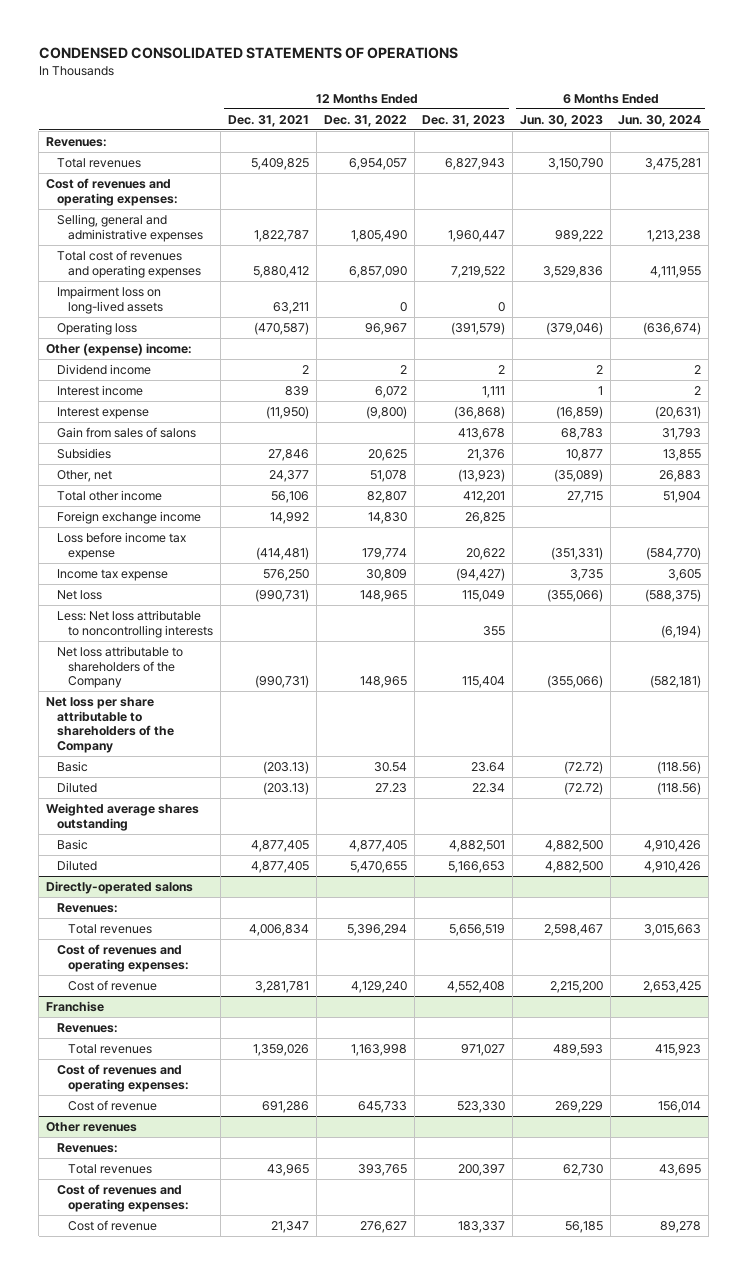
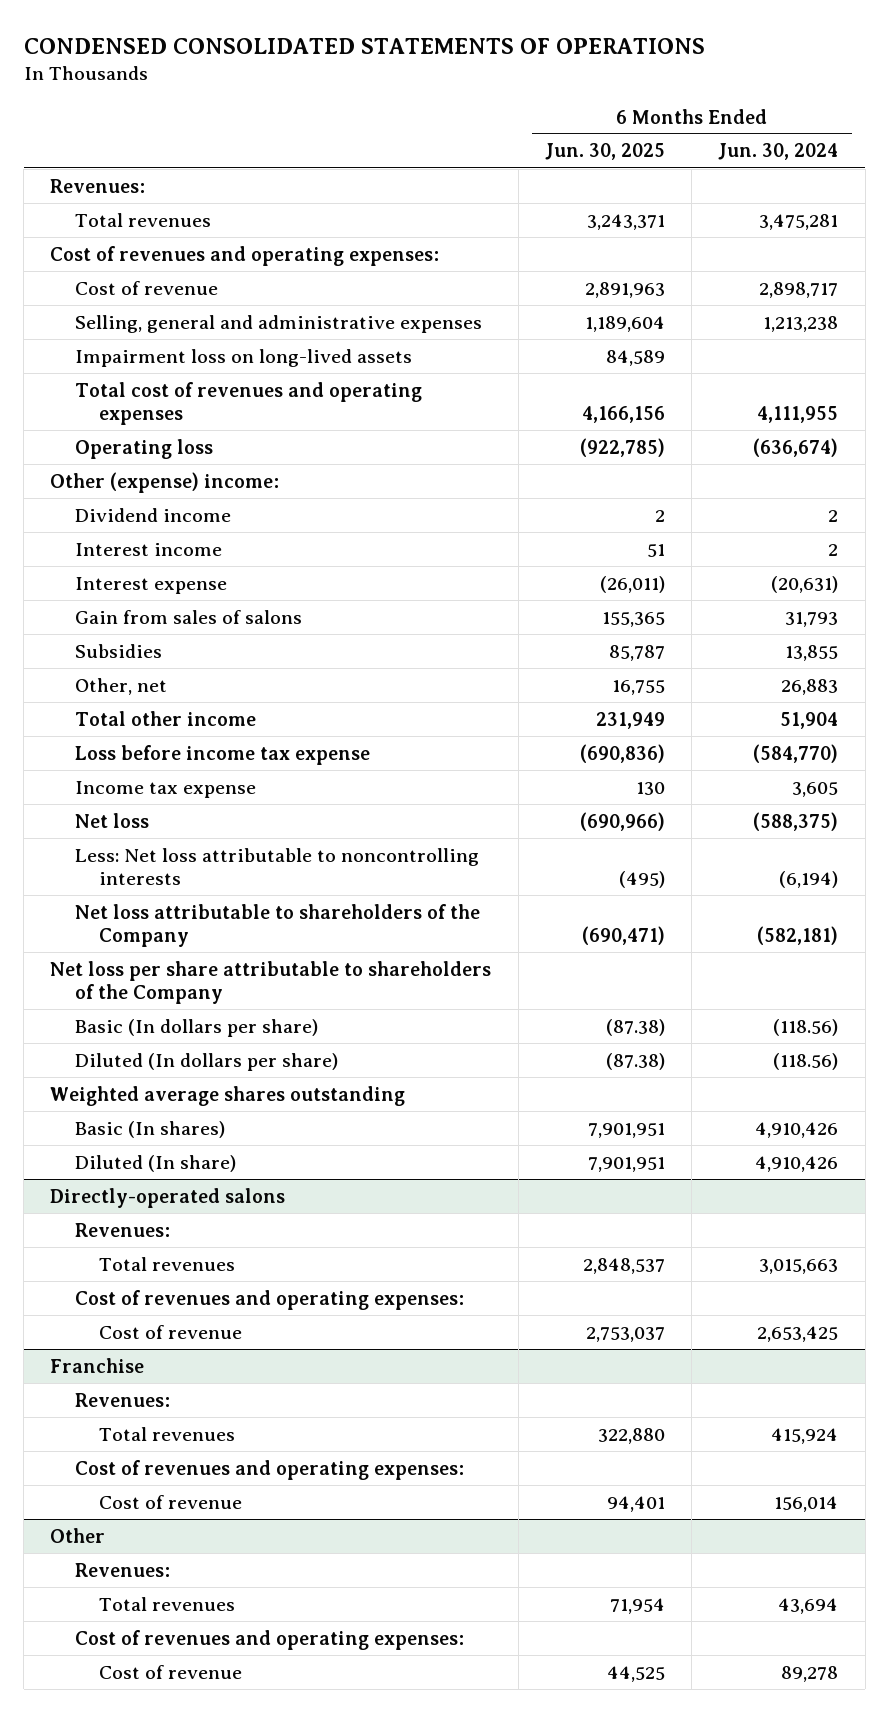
- | 12 Months Ended Dec. 31, 2021 | 12 Months Ended Dec. 31, 2022 | 12 Months Ended Dec. 31, 2023 | 6 Months Ended Jun. 30, 2023 | 6 Months Ended Jun. 30, 2024
+ | 6 Months Ended Jun. 30, 2025 | 6 Months Ended Jun. 30, 2024
+ Cost of revenue | 2,891,963 | 2,898,717
moved down: Total cost of revenues and operating expenses | 4,166,156 | 4,111,955
- Foreign exchange income | 14,992 | 14,830 | 26,825 | |
- Basic | (203.13) | 30.54 | 23.64 | (72.72) | (118.56)
- Diluted | (203.13) | 27.23 | 22.34 | (72.72) | (118.56)
+ Basic (In dollars per share) | (87.38) | (118.56)
+ Diluted (In dollars per share) | (87.38) | (118.56)
- Basic | 4,877,405 | 4,877,405 | 4,882,501 | 4,882,500 | 4,910,426
- Diluted | 4,877,405 | 5,470,655 | 5,166,653 | 4,882,500 | 4,910,426
+ Basic (In shares) | 7,901,951 | 4,910,426
+ Diluted (In share) | 7,901,951 | 4,910,426
@ Franchise
- Total revenues | 1,359,026 | 1,163,998 | 971,027 | 489,593 | 415,923
+ Total revenues | 322,880 | 415,924
- Other revenues
+ Other
- Total revenues | 43,965 | 393,765 | 200,397 | 62,730 | 43,695
+ Total revenues | 71,954 | 43,694

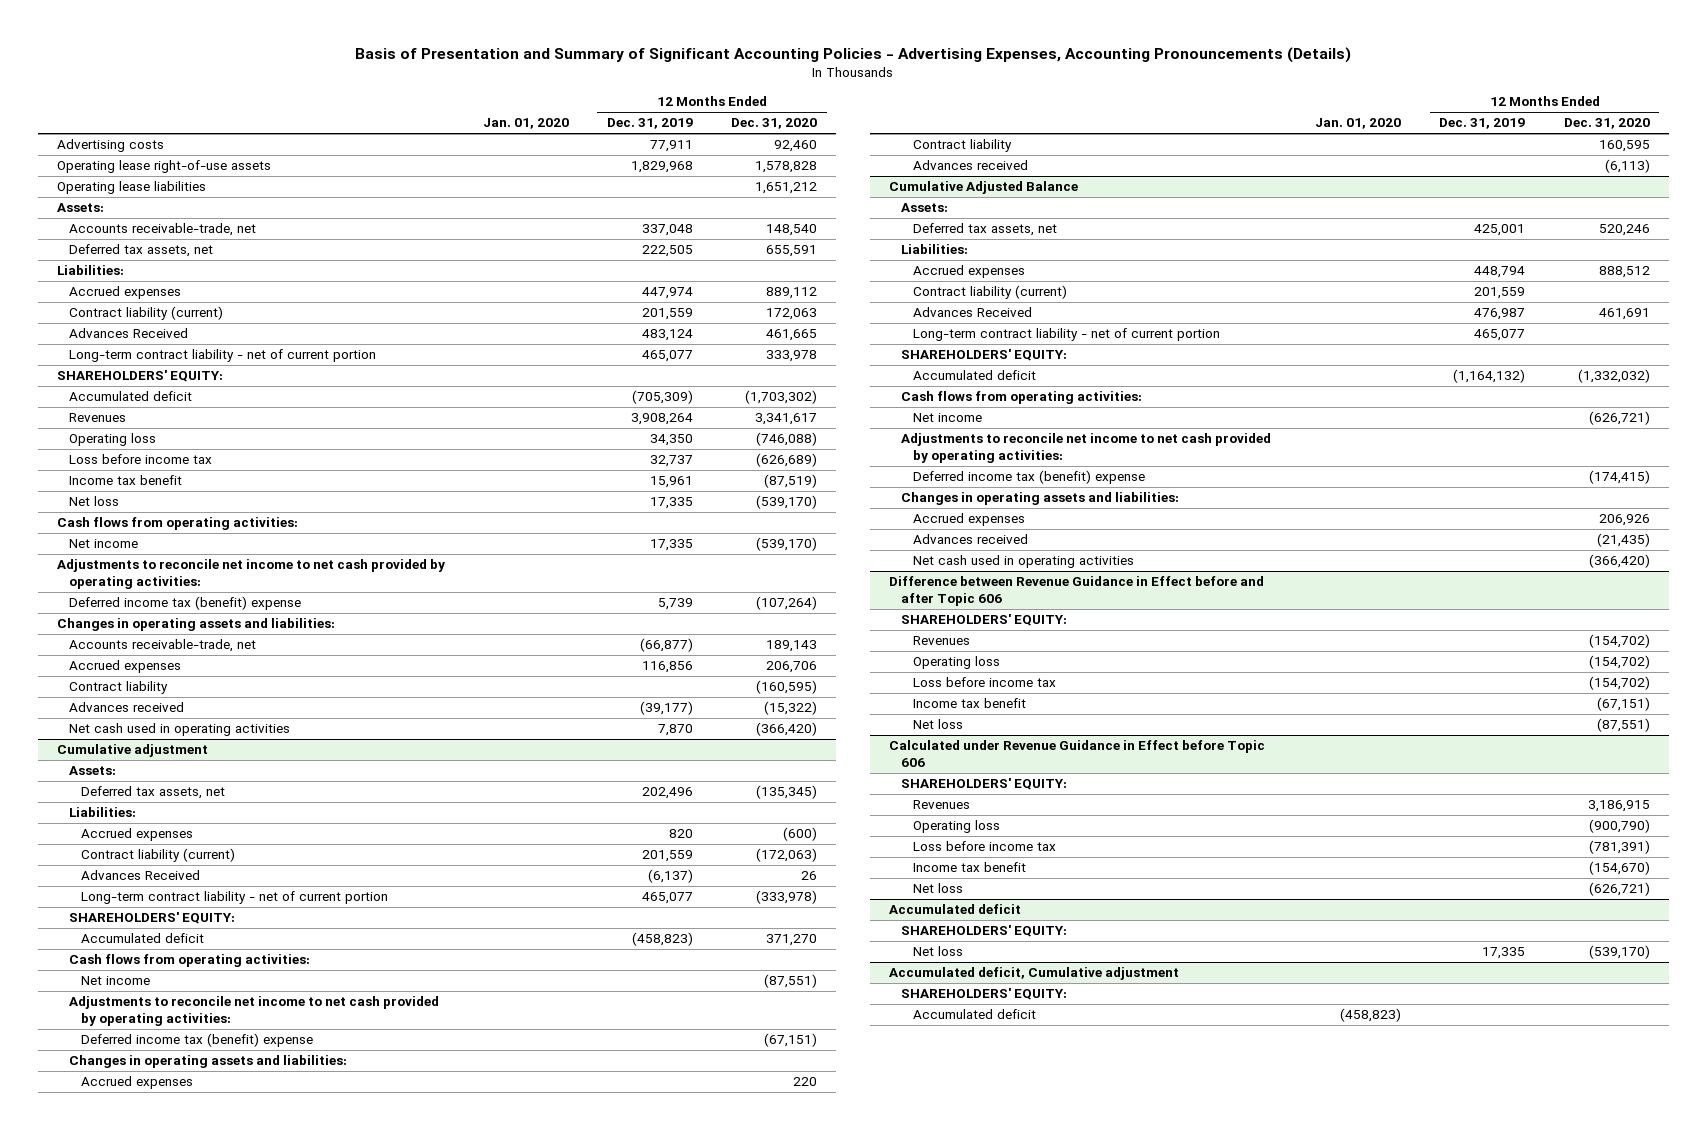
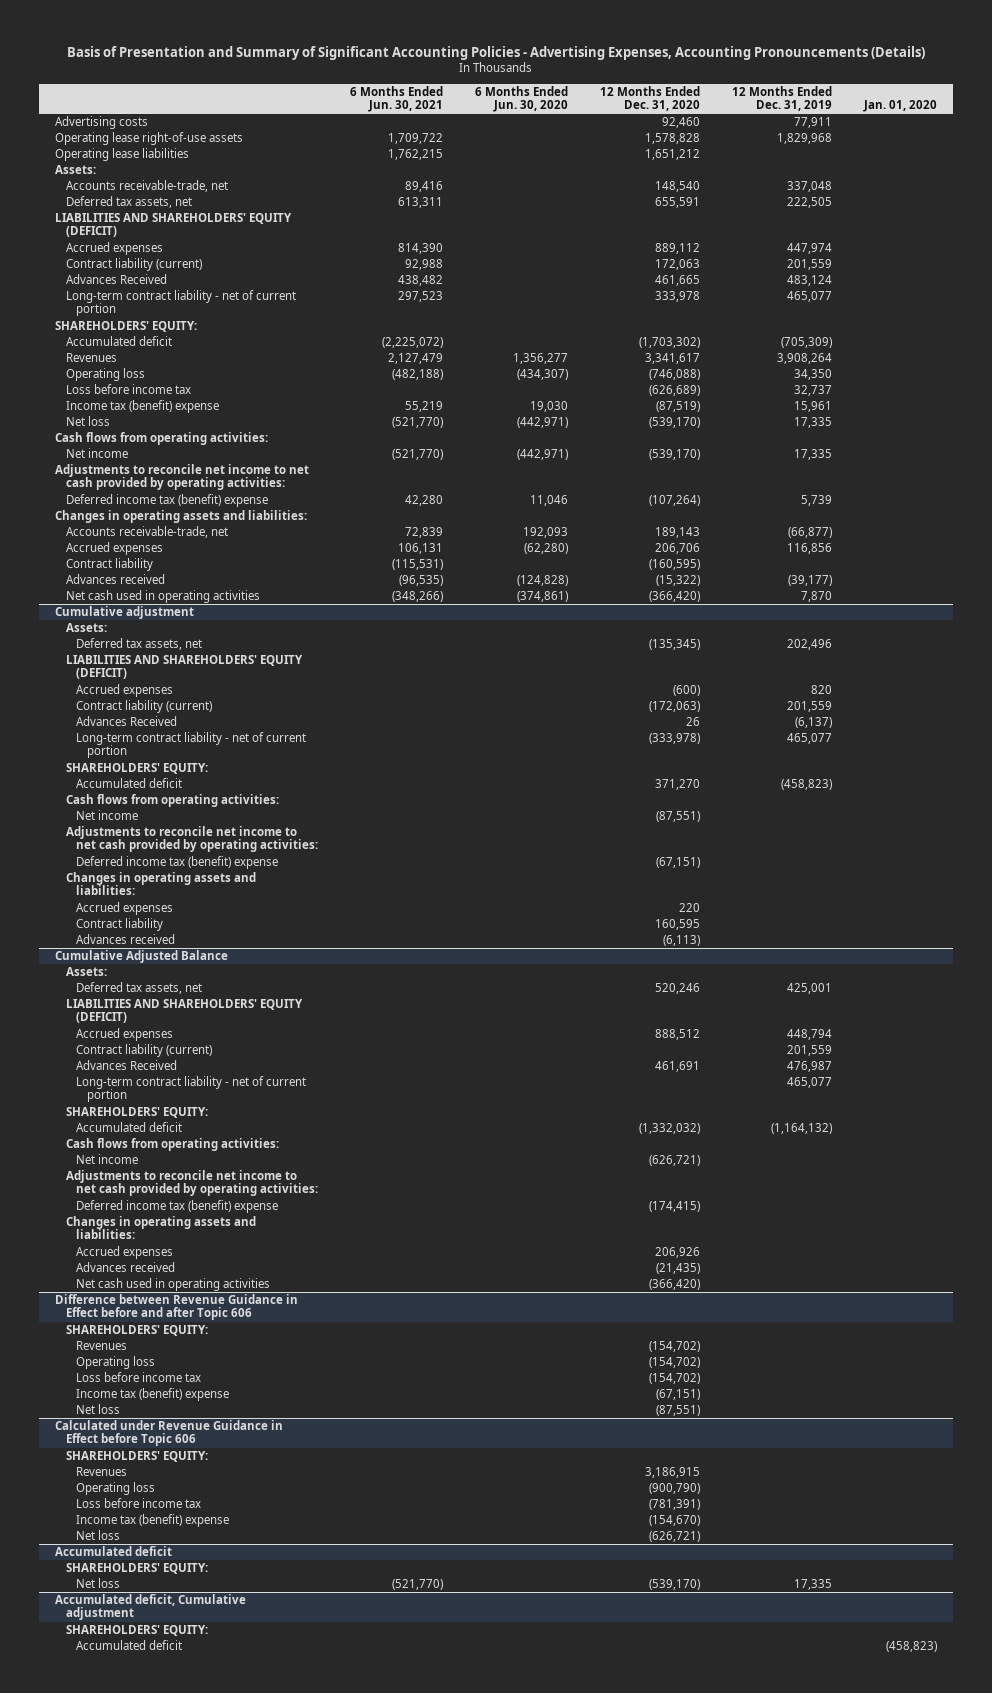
- | Jan. 01, 2020 | 12 Months Ended Dec. 31, 2019 | 12 Months Ended Dec. 31, 2020
+ | 6 Months Ended Jun. 30, 2021 | 6 Months Ended Jun. 30, 2020 | 12 Months Ended Dec. 31, 2020 | 12 Months Ended Dec. 31, 2019 | Jan. 01, 2020
- Liabilities:
+ LIABILITIES AND SHAREHOLDERS' EQUITY (DEFICIT)
- Income tax benefit | | 15,961 | (87,519)
+ Income tax (benefit) expense | 55,219 | 19,030 | (87,519) | 15,961 |
@ Cumulative adjustment
- Liabilities:
+ LIABILITIES AND SHAREHOLDERS' EQUITY (DEFICIT)
@ Cumulative Adjusted Balance
- Liabilities:
+ LIABILITIES AND SHAREHOLDERS' EQUITY (DEFICIT)
@ Difference between Revenue Guidance in Effect before and after Topic 606
- Income tax benefit | | | (67,151)
+ Income tax (benefit) expense | | | (67,151) | |
@ Calculated under Revenue Guidance in Effect before Topic 606
- Income tax benefit | | | (154,670)
+ Income tax (benefit) expense | | | (154,670) | |

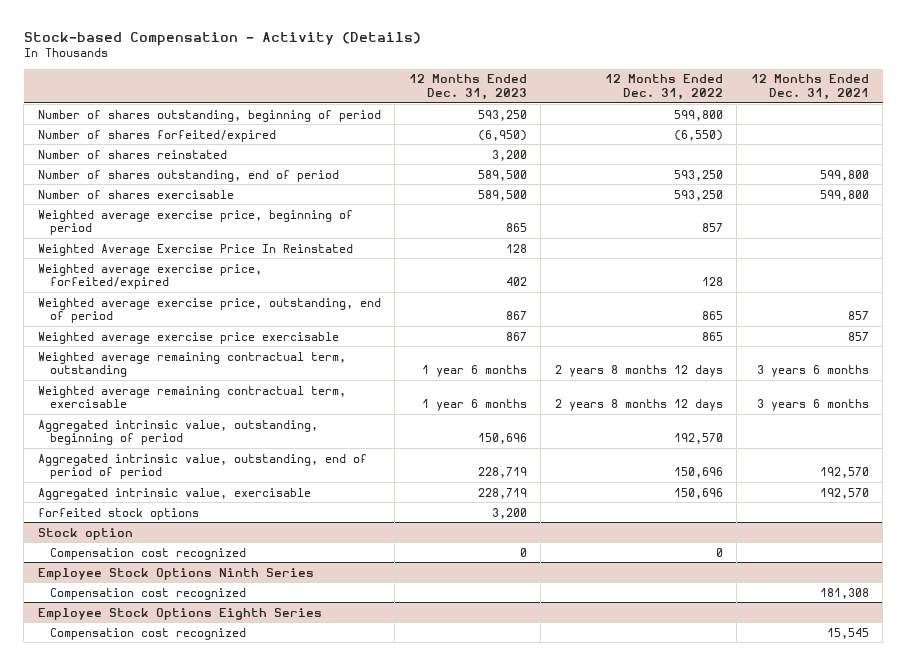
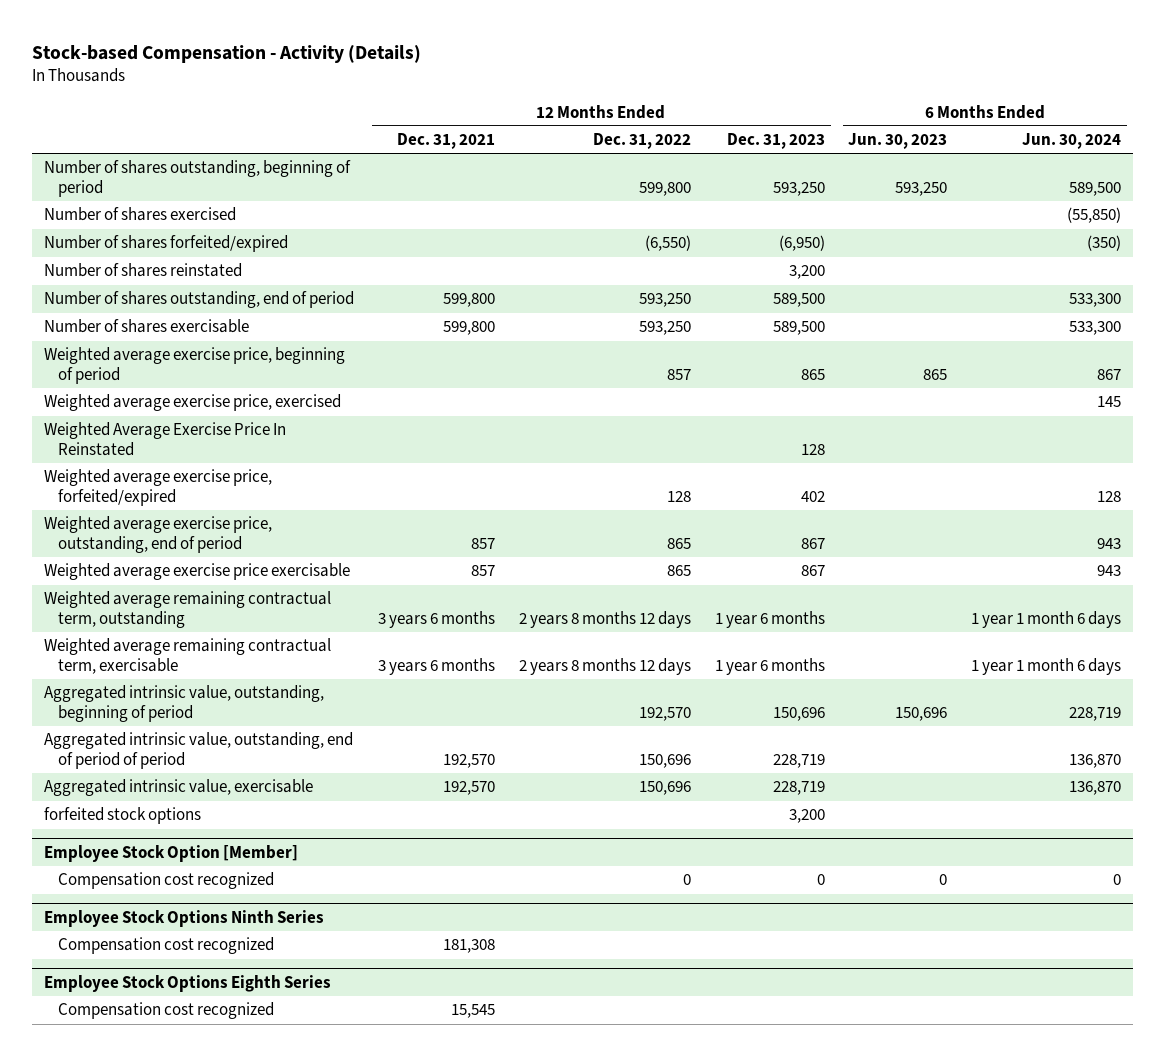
- | 12 Months Ended Dec. 31, 2023 | 12 Months Ended Dec. 31, 2022 | 12 Months Ended Dec. 31, 2021
+ | 12 Months Ended Dec. 31, 2021 | 12 Months Ended Dec. 31, 2022 | 12 Months Ended Dec. 31, 2023 | 6 Months Ended Jun. 30, 2023 | 6 Months Ended Jun. 30, 2024
+ Number of shares exercised | | | | | (55,850)
+ Weighted average exercise price, exercised | | | | | 145
- Stock option
+ Employee Stock Option [Member]

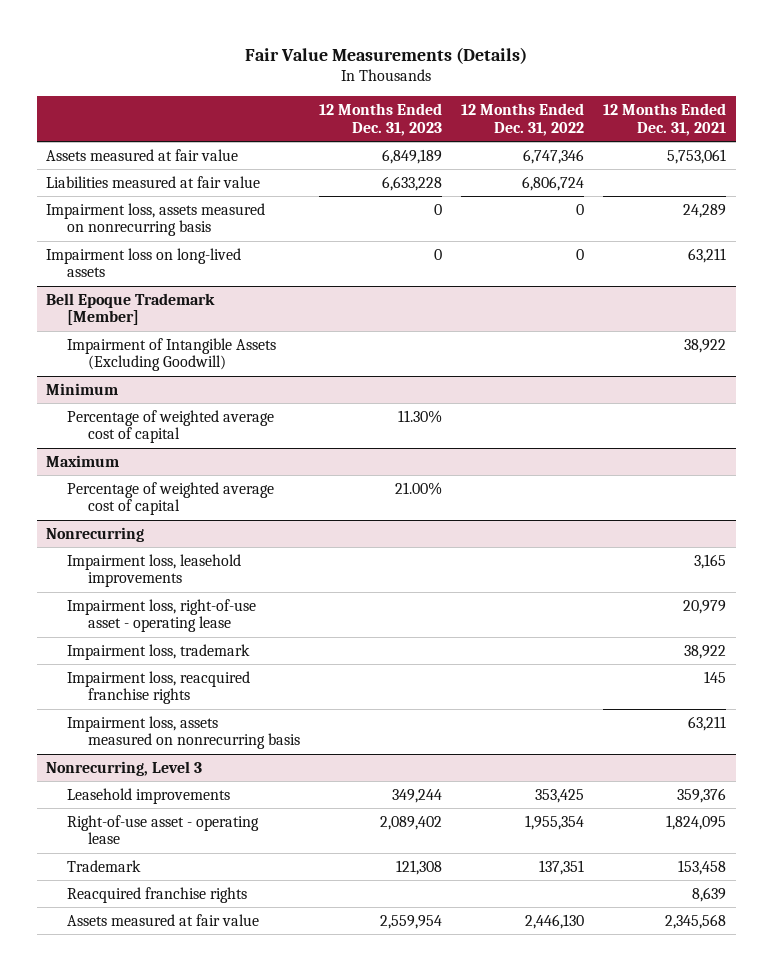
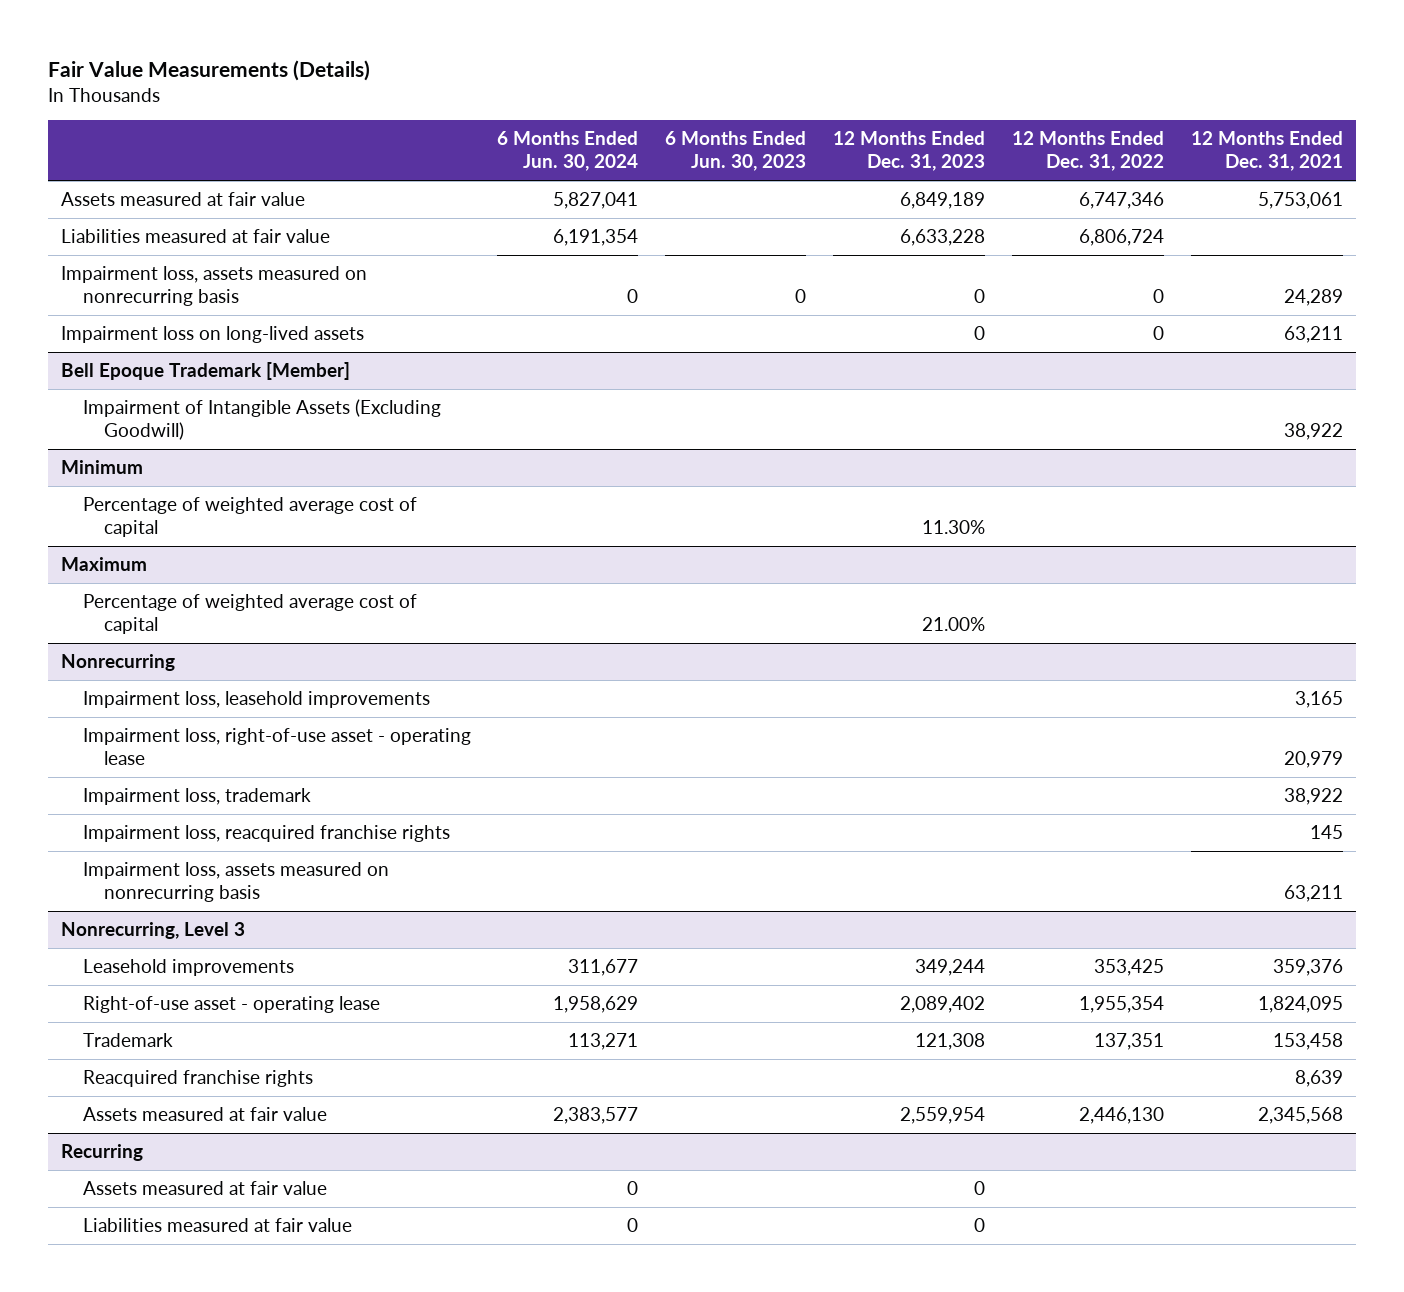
- | 12 Months Ended Dec. 31, 2023 | 12 Months Ended Dec. 31, 2022 | 12 Months Ended Dec. 31, 2021
+ | 6 Months Ended Jun. 30, 2024 | 6 Months Ended Jun. 30, 2023 | 12 Months Ended Dec. 31, 2023 | 12 Months Ended Dec. 31, 2022 | 12 Months Ended Dec. 31, 2021
+ Recurring
+ Assets measured at fair value | 0 | | 0 | |
+ Liabilities measured at fair value | 0 | | 0 | |

